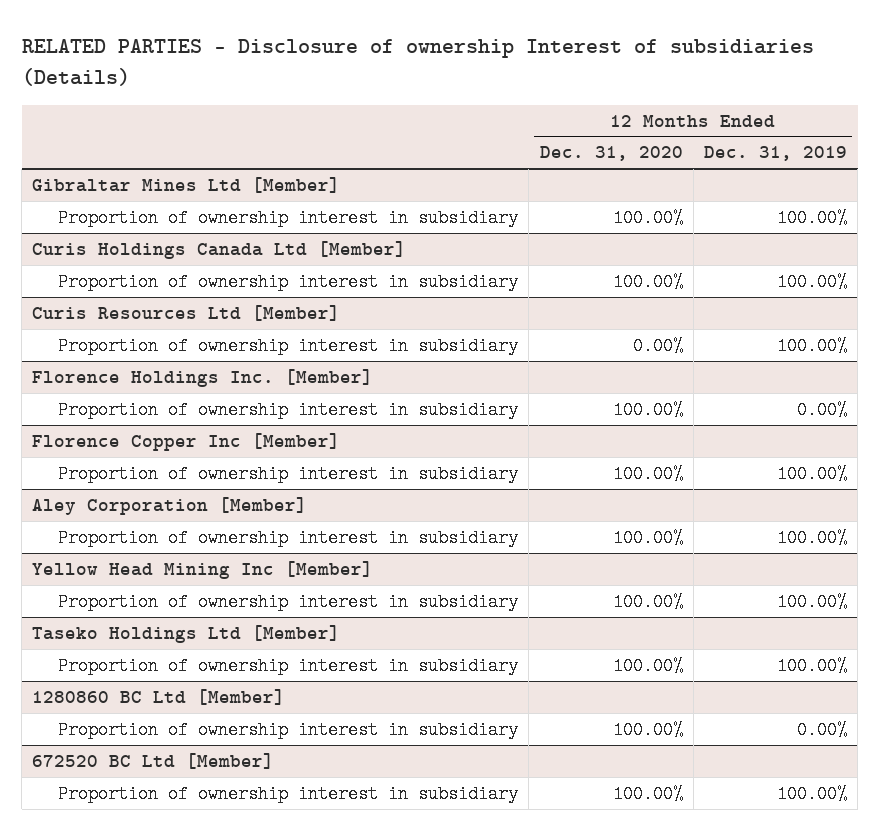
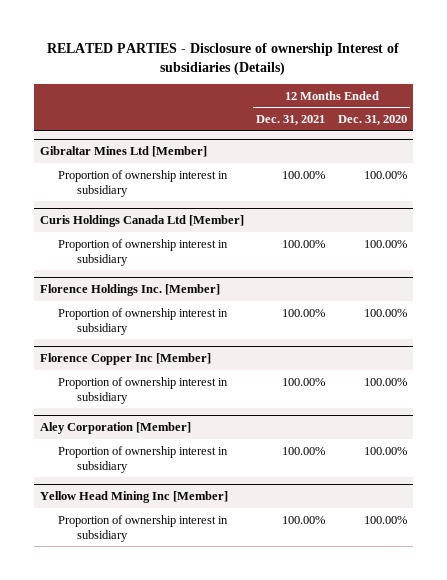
- | 12 Months Ended Dec. 31, 2020 | 12 Months Ended Dec. 31, 2019
+ | 12 Months Ended Dec. 31, 2021 | 12 Months Ended Dec. 31, 2020
- Curis Resources Ltd [Member]
- Proportion of ownership interest in subsidiary | 0.00% | 100.00%
- Taseko Holdings Ltd [Member]
- Proportion of ownership interest in subsidiary | 100.00% | 100.00%
- 1280860 BC Ltd [Member]
- Proportion of ownership interest in subsidiary | 100.00% | 0.00%
- 672520 BC Ltd [Member]
- Proportion of ownership interest in subsidiary | 100.00% | 100.00%

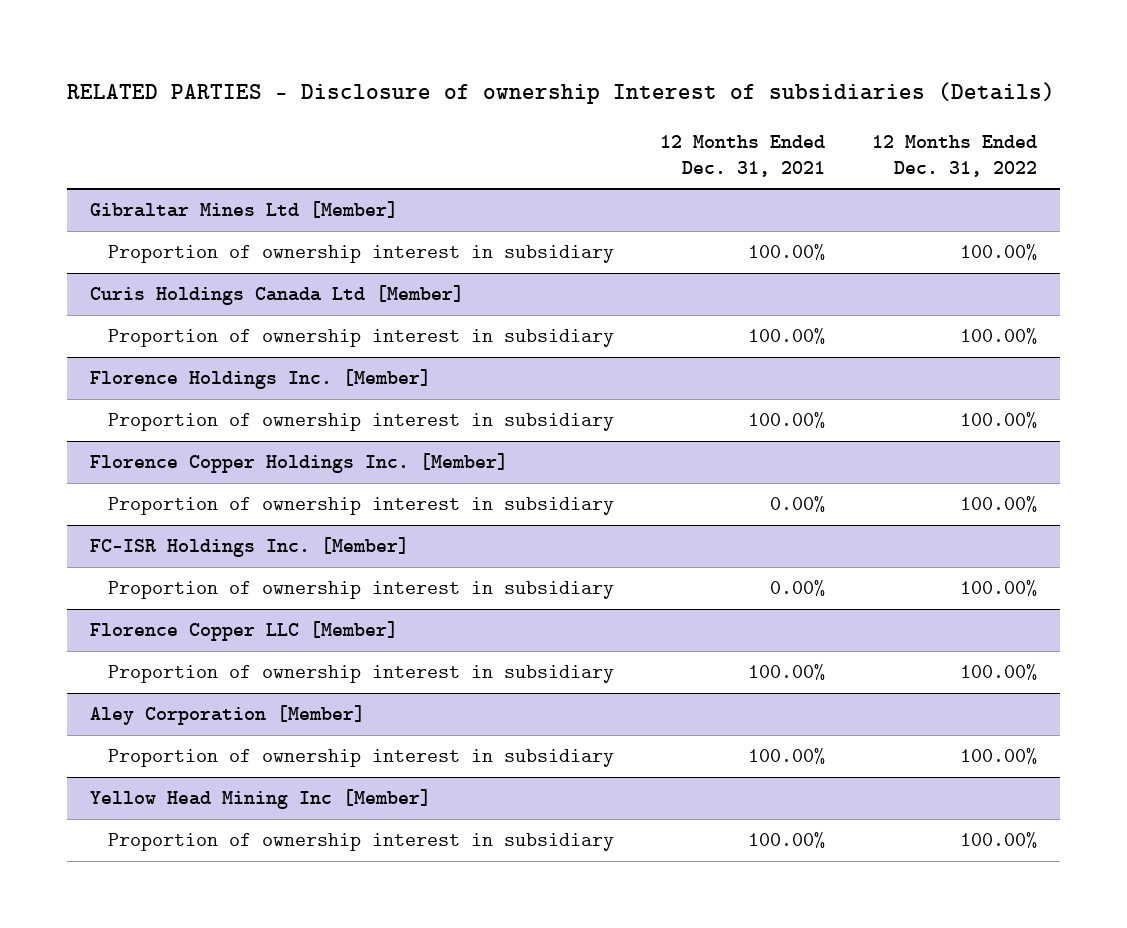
- | 12 Months Ended Dec. 31, 2021 | 12 Months Ended Dec. 31, 2020
+ | 12 Months Ended Dec. 31, 2021 | 12 Months Ended Dec. 31, 2022
- Florence Copper Inc [Member]
+ Florence Copper Holdings Inc. [Member]
+ Proportion of ownership interest in subsidiary | 0.00% | 100.00%
+ FC-ISR Holdings Inc. [Member]
+ Proportion of ownership interest in subsidiary | 0.00% | 100.00%
+ Florence Copper LLC [Member]

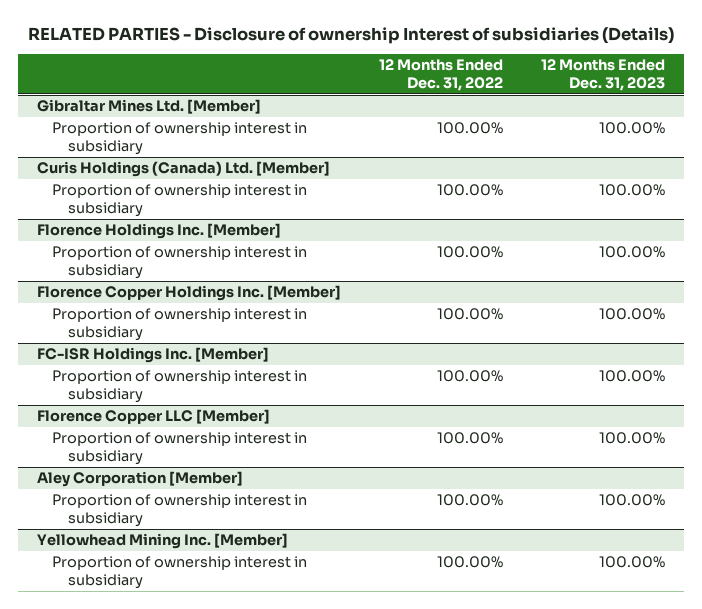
- | 12 Months Ended Dec. 31, 2021 | 12 Months Ended Dec. 31, 2022
+ | 12 Months Ended Dec. 31, 2022 | 12 Months Ended Dec. 31, 2023
- Gibraltar Mines Ltd [Member]
+ Gibraltar Mines Ltd. [Member]
- Curis Holdings Canada Ltd [Member]
+ Curis Holdings (Canada) Ltd. [Member]
- Yellow Head Mining Inc [Member]
+ Yellowhead Mining Inc. [Member]

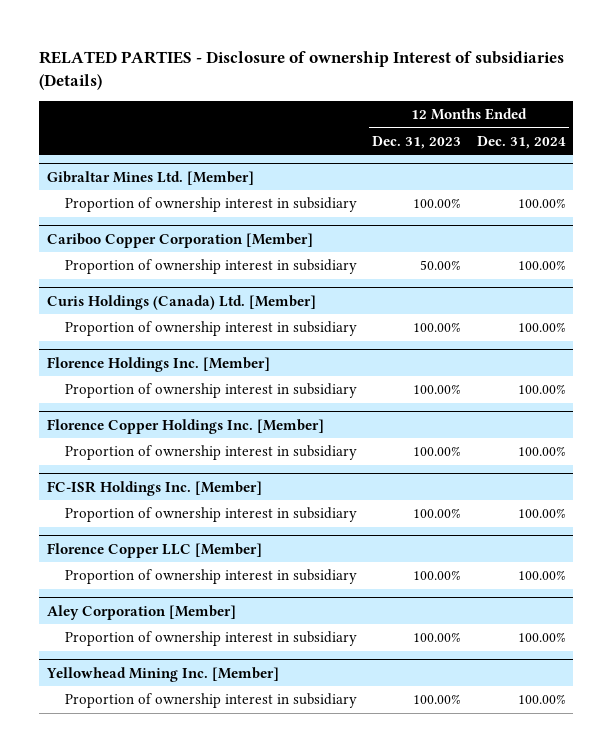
- | 12 Months Ended Dec. 31, 2022 | 12 Months Ended Dec. 31, 2023
+ | 12 Months Ended Dec. 31, 2023 | 12 Months Ended Dec. 31, 2024
+ Cariboo Copper Corporation [Member]
+ Proportion of ownership interest in subsidiary | 50.00% | 100.00%

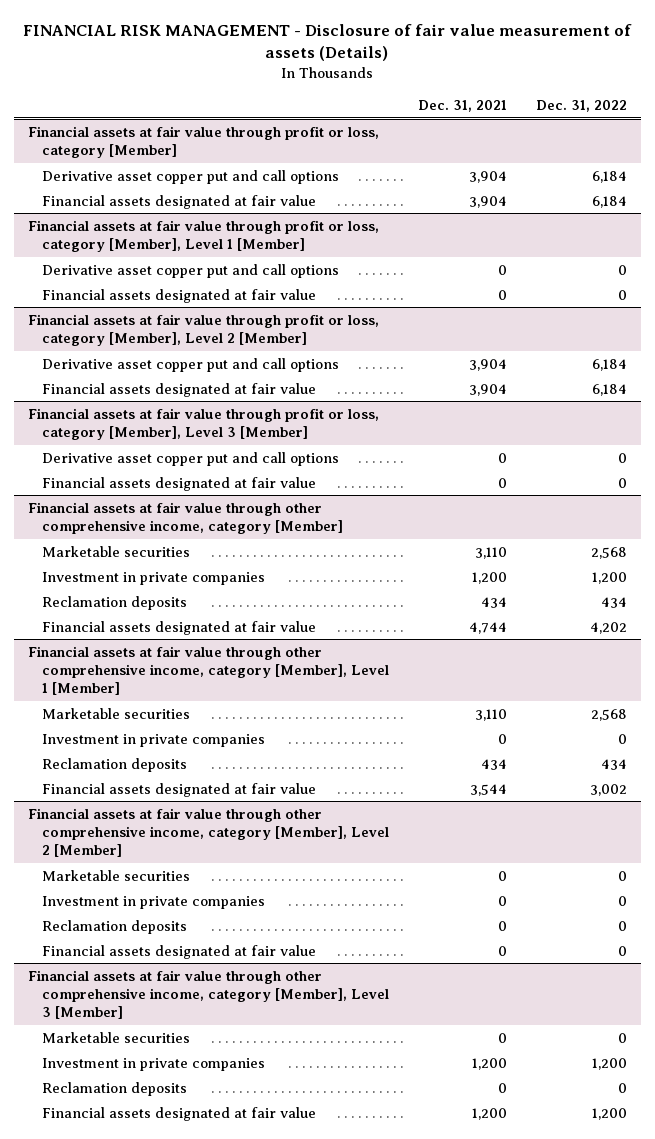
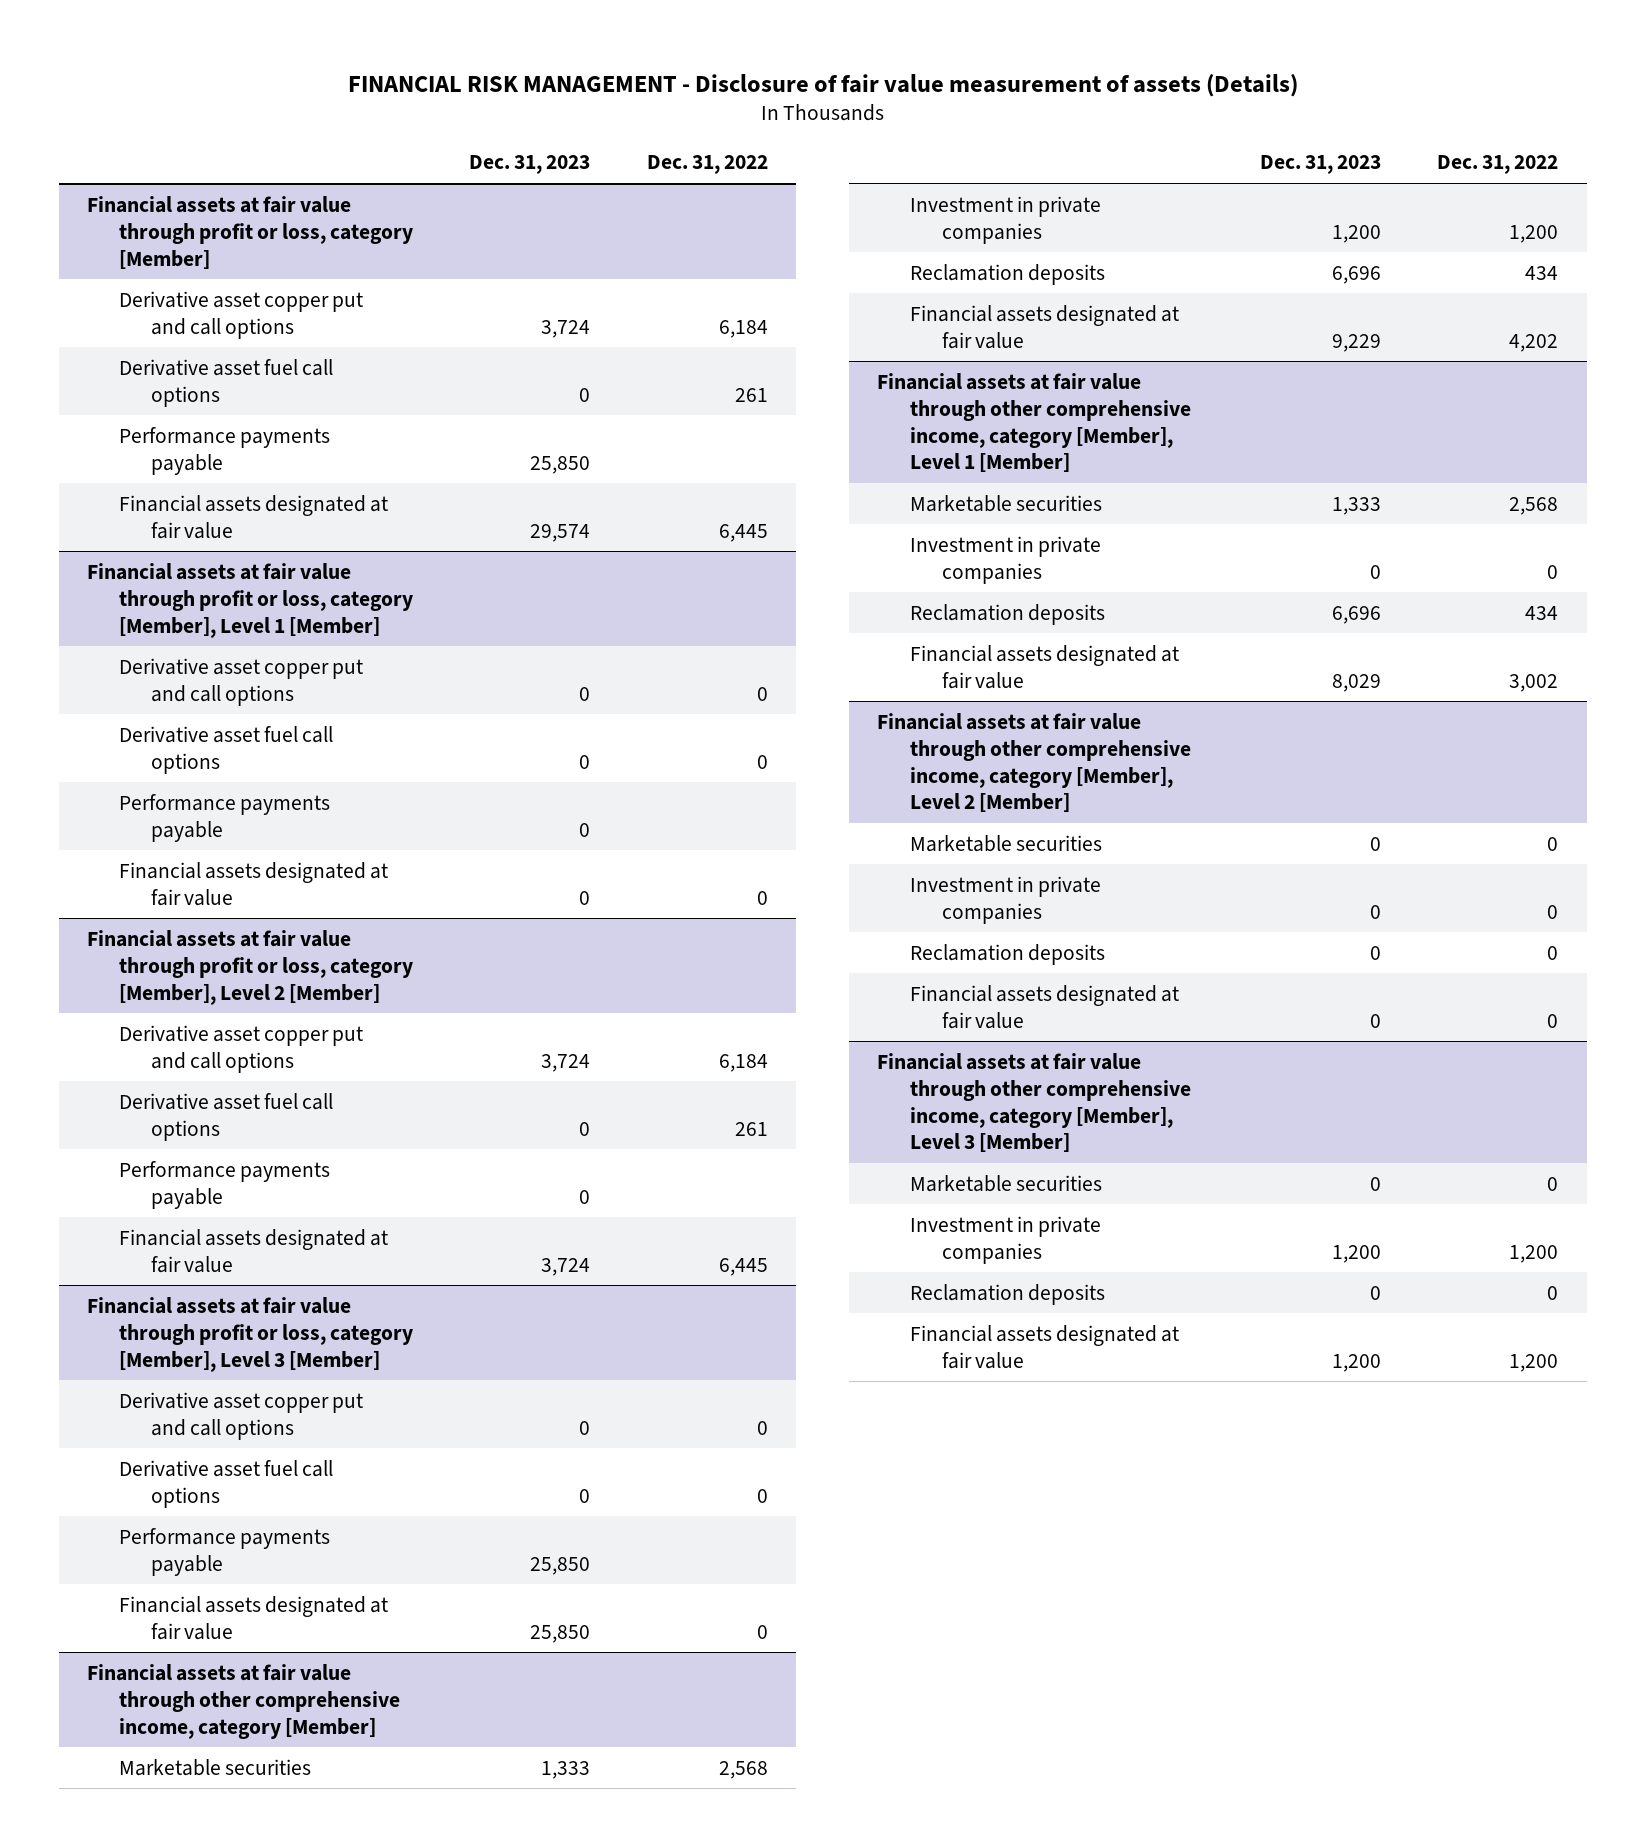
- | Dec. 31, 2021 | Dec. 31, 2022
+ | Dec. 31, 2023 | Dec. 31, 2022
@ Financial assets at fair value through profit or loss, category [Member]
- Financial assets designated at fair value | 3,904 | 6,184
+ Derivative asset fuel call options | 0 | 261
+ Performance payments payable | 25,850 |
+ Financial assets designated at fair value | 29,574 | 6,445
@ Financial assets at fair value through profit or loss, category [Member], Level 1 [Member]
+ Derivative asset fuel call options | 0 | 0
+ Performance payments payable | 0 |
@ Financial assets at fair value through profit or loss, category [Member], Level 2 [Member]
- Financial assets designated at fair value | 3,904 | 6,184
+ Derivative asset fuel call options | 0 | 261
+ Performance payments payable | 0 |
+ Financial assets designated at fair value | 3,724 | 6,445
@ Financial assets at fair value through profit or loss, category [Member], Level 3 [Member]
+ Derivative asset fuel call options | 0 | 0
+ Performance payments payable | 25,850 |

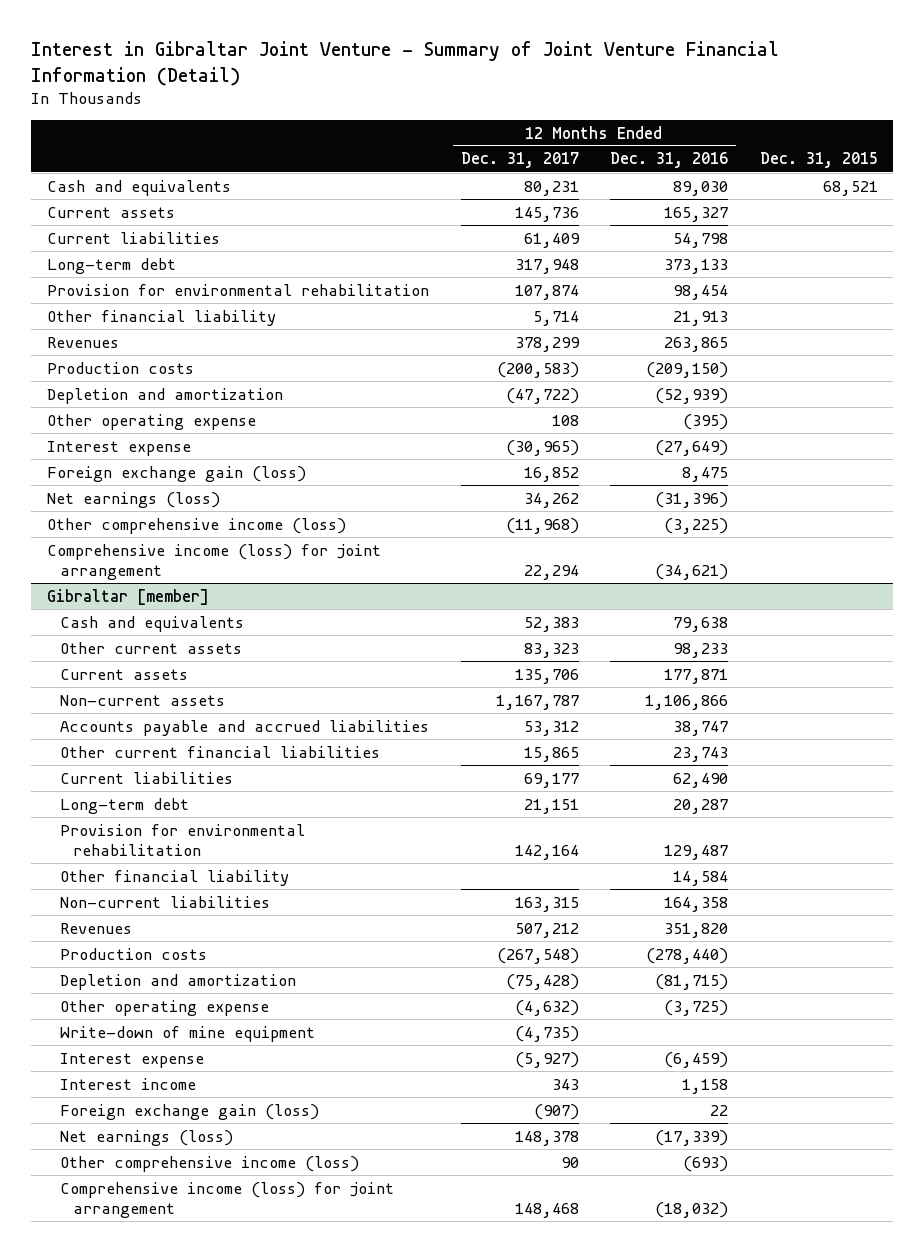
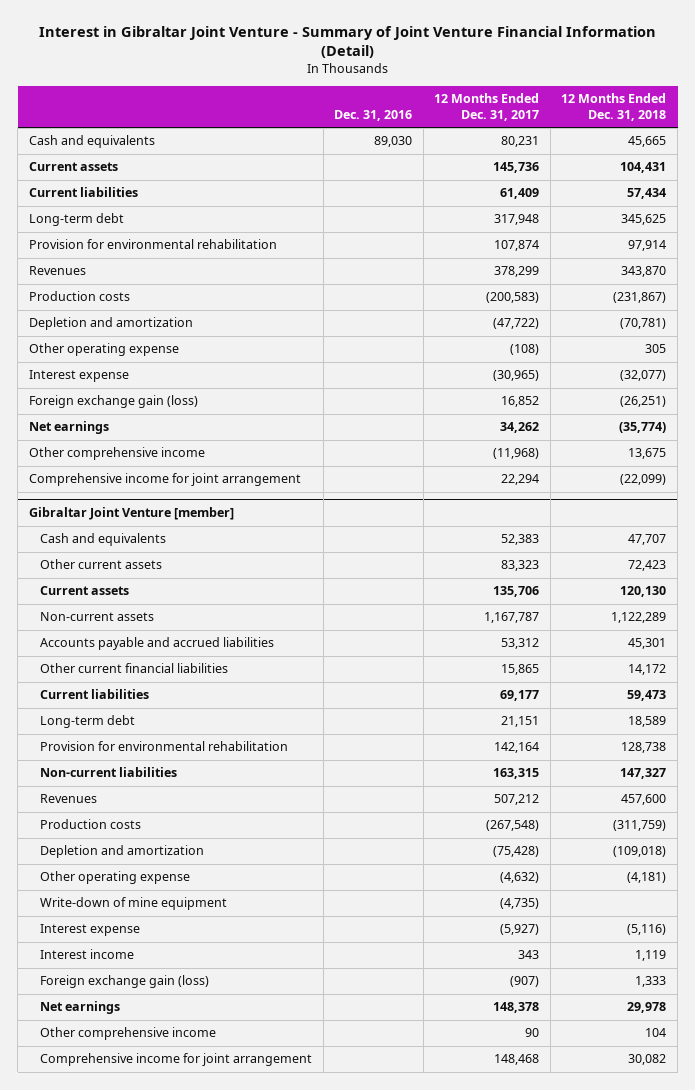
- | 12 Months Ended Dec. 31, 2017 | 12 Months Ended Dec. 31, 2016 | Dec. 31, 2015
+ | Dec. 31, 2016 | 12 Months Ended Dec. 31, 2017 | 12 Months Ended Dec. 31, 2018
- Other financial liability | 5,714 | 21,913 |
- Other operating expense | 108 | (395) |
+ Other operating expense | | (108) | 305
- Net earnings (loss) | 34,262 | (31,396) |
- Other comprehensive income (loss) | (11,968) | (3,225) |
- Comprehensive income (loss) for joint arrangement | 22,294 | (34,621) |
- Gibraltar [member]
+ Net earnings | | 34,262 | (35,774)
+ Other comprehensive income | | (11,968) | 13,675
+ Comprehensive income for joint arrangement | | 22,294 | (22,099)
+ Gibraltar Joint Venture [member]
- Other financial liability | | 14,584 |
- Net earnings (loss) | 148,378 | (17,339) |
- Other comprehensive income (loss) | 90 | (693) |
- Comprehensive income (loss) for joint arrangement | 148,468 | (18,032) |
+ Net earnings | | 148,378 | 29,978
+ Other comprehensive income | | 90 | 104
+ Comprehensive income for joint arrangement | | 148,468 | 30,082

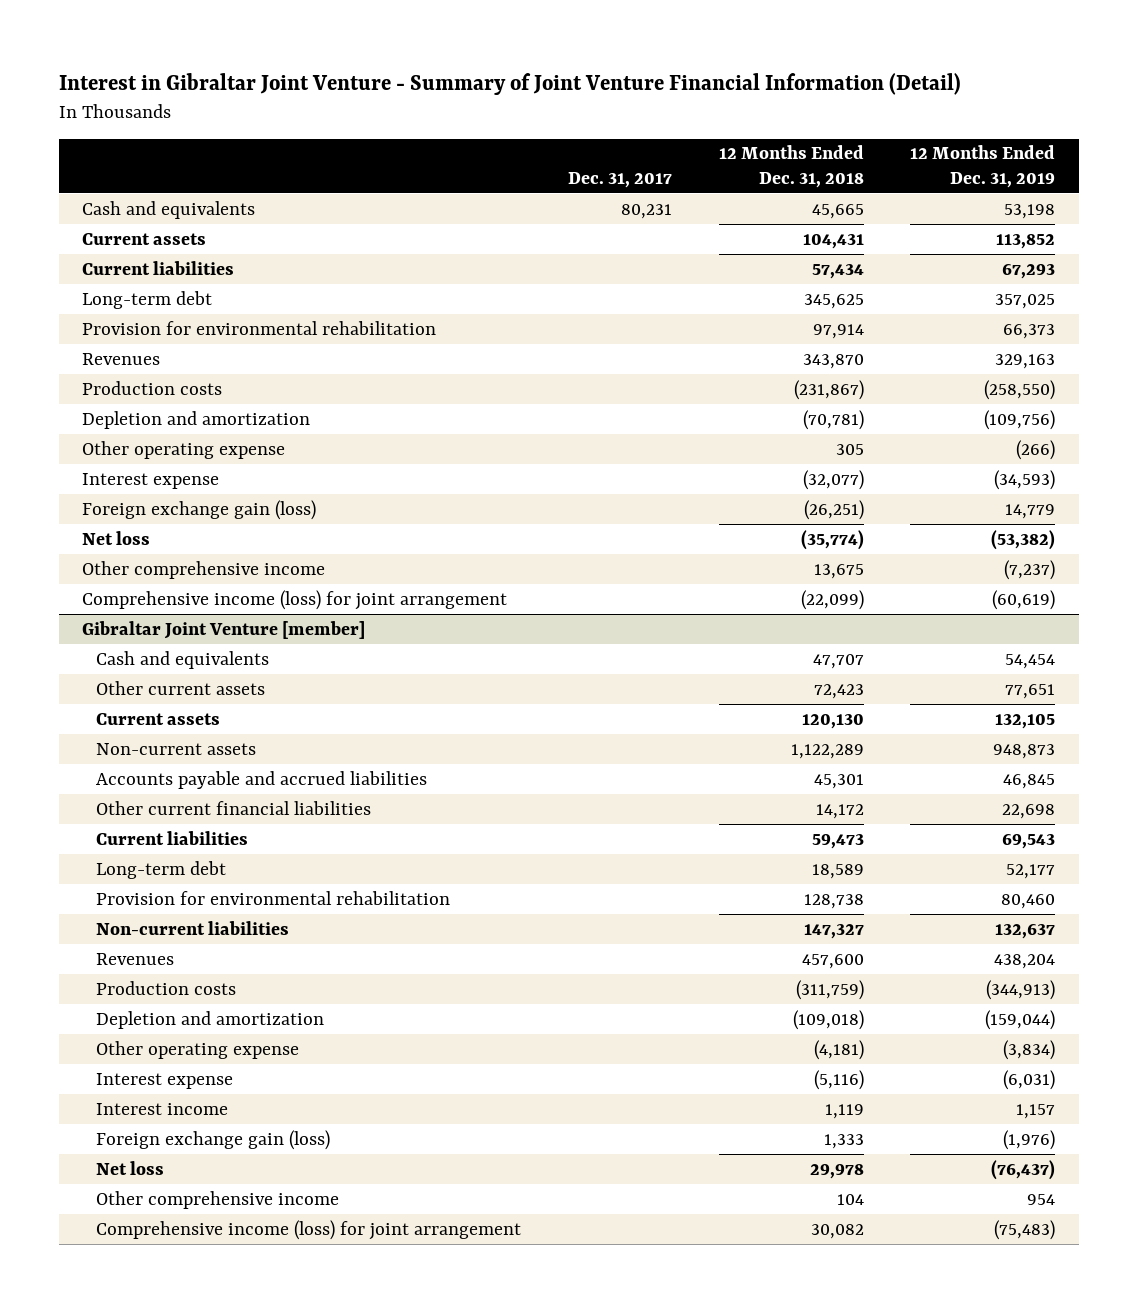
- | Dec. 31, 2016 | 12 Months Ended Dec. 31, 2017 | 12 Months Ended Dec. 31, 2018
+ | Dec. 31, 2017 | 12 Months Ended Dec. 31, 2018 | 12 Months Ended Dec. 31, 2019
- Net earnings | | 34,262 | (35,774)
+ Net loss | | (35,774) | (53,382)
- Comprehensive income for joint arrangement | | 22,294 | (22,099)
+ Comprehensive income (loss) for joint arrangement | | (22,099) | (60,619)
@ Gibraltar Joint Venture [member]
- Write-down of mine equipment | | (4,735) |
- Net earnings | | 148,378 | 29,978
+ Net loss | | 29,978 | (76,437)
- Comprehensive income for joint arrangement | | 148,468 | 30,082
+ Comprehensive income (loss) for joint arrangement | | 30,082 | (75,483)

